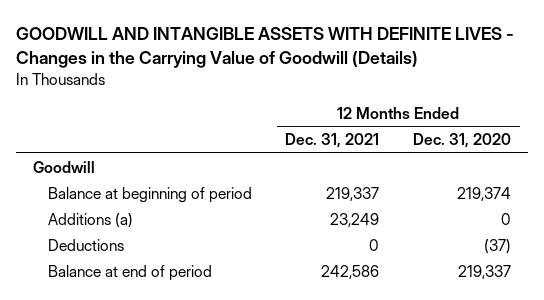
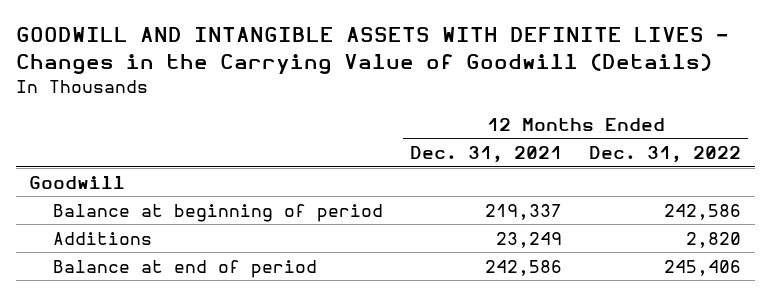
- | 12 Months Ended Dec. 31, 2021 | 12 Months Ended Dec. 31, 2020
+ | 12 Months Ended Dec. 31, 2021 | 12 Months Ended Dec. 31, 2022
- Additions (a) | 23,249 | 0
- Deductions | 0 | (37)
+ Additions | 23,249 | 2,820

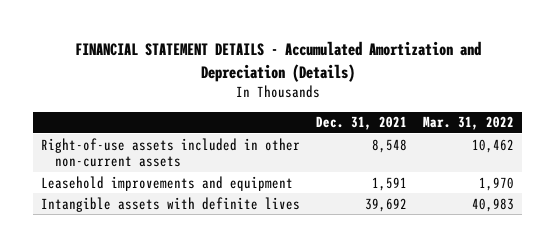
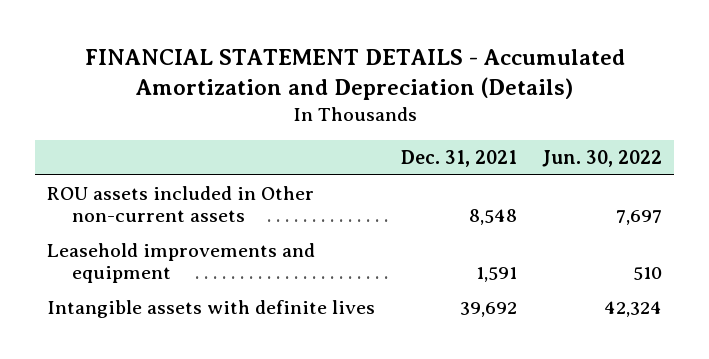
- | Dec. 31, 2021 | Mar. 31, 2022
+ | Dec. 31, 2021 | Jun. 30, 2022
- Right-of-use assets included in other non-current assets | 8,548 | 10,462
+ ROU assets included in Other non-current assets | 8,548 | 7,697

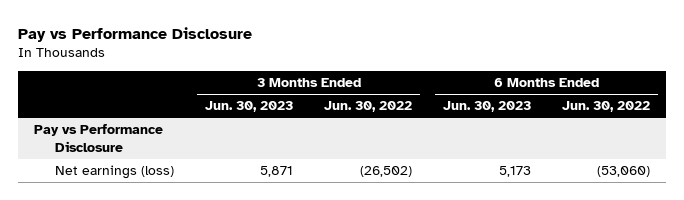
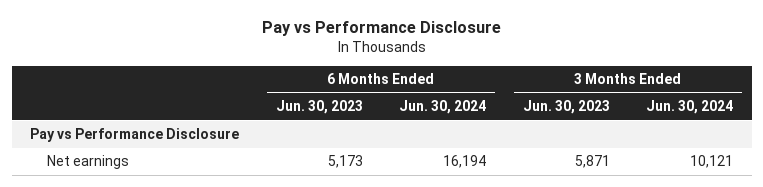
- | 3 Months Ended Jun. 30, 2023 | 3 Months Ended Jun. 30, 2022 | 6 Months Ended Jun. 30, 2023 | 6 Months Ended Jun. 30, 2022
+ | 6 Months Ended Jun. 30, 2023 | 6 Months Ended Jun. 30, 2024 | 3 Months Ended Jun. 30, 2023 | 3 Months Ended Jun. 30, 2024
- Net earnings (loss) | 5,871 | (26,502) | 5,173 | (53,060)
+ Net earnings | 5,173 | 16,194 | 5,871 | 10,121

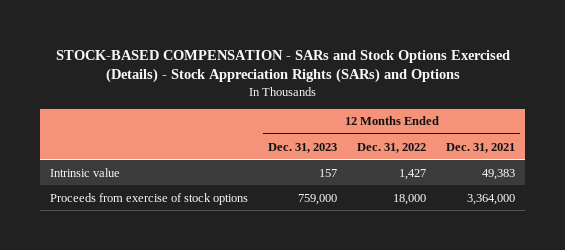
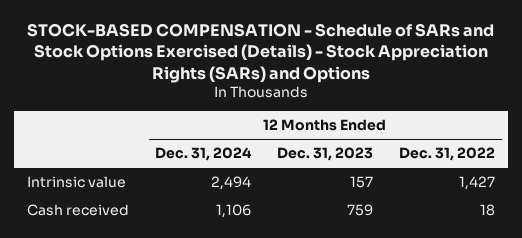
- STOCK-BASED COMPENSATION - SARs and Stock Options Exercised (Details) - Stock Appreciation Rights (SARs) and Options
+ STOCK-BASED COMPENSATION - Schedule of SARs and Stock Options Exercised (Details) - Stock Appreciation Rights (SARs) and Options
- | 12 Months Ended Dec. 31, 2023 | 12 Months Ended Dec. 31, 2022 | 12 Months Ended Dec. 31, 2021
+ | 12 Months Ended Dec. 31, 2024 | 12 Months Ended Dec. 31, 2023 | 12 Months Ended Dec. 31, 2022
- Proceeds from exercise of stock options | 759,000 | 18,000 | 3,364,000
+ Cash received | 1,106 | 759 | 18

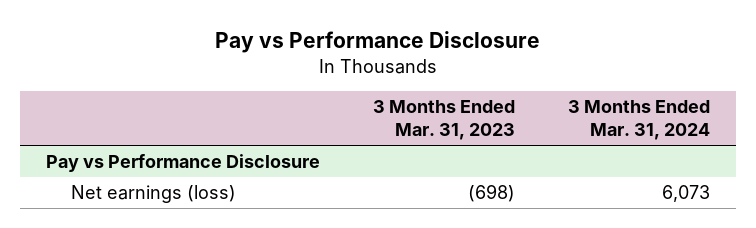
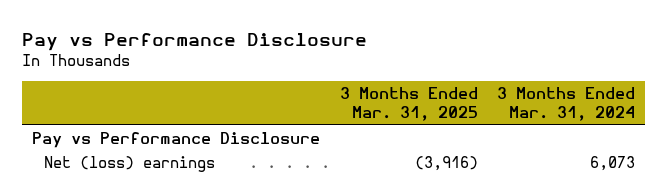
- | 3 Months Ended Mar. 31, 2023 | 3 Months Ended Mar. 31, 2024
+ | 3 Months Ended Mar. 31, 2025 | 3 Months Ended Mar. 31, 2024
- Net earnings (loss) | (698) | 6,073
+ Net (loss) earnings | (3,916) | 6,073

